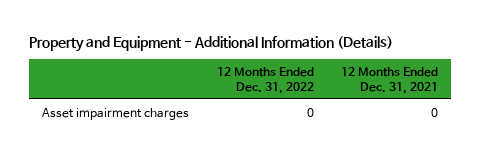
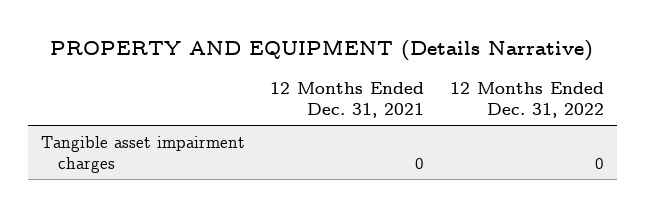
- Property and Equipment - Additional Information (Details)
+ PROPERTY AND EQUIPMENT (Details Narrative)
- | 12 Months Ended Dec. 31, 2022 | 12 Months Ended Dec. 31, 2021
+ | 12 Months Ended Dec. 31, 2021 | 12 Months Ended Dec. 31, 2022
- Asset impairment charges | 0 | 0
+ Tangible asset impairment charges | 0 | 0

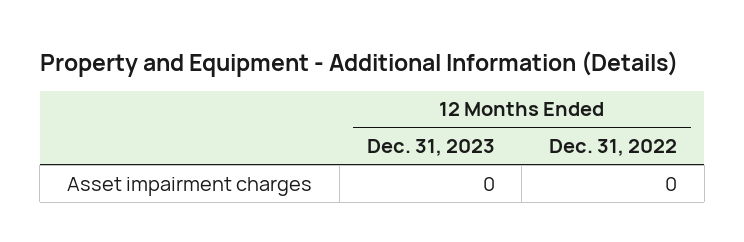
- PROPERTY AND EQUIPMENT (Details Narrative)
+ Property and Equipment - Additional Information (Details)
- | 12 Months Ended Dec. 31, 2021 | 12 Months Ended Dec. 31, 2022
+ | 12 Months Ended Dec. 31, 2023 | 12 Months Ended Dec. 31, 2022
- Tangible asset impairment charges | 0 | 0
+ Asset impairment charges | 0 | 0

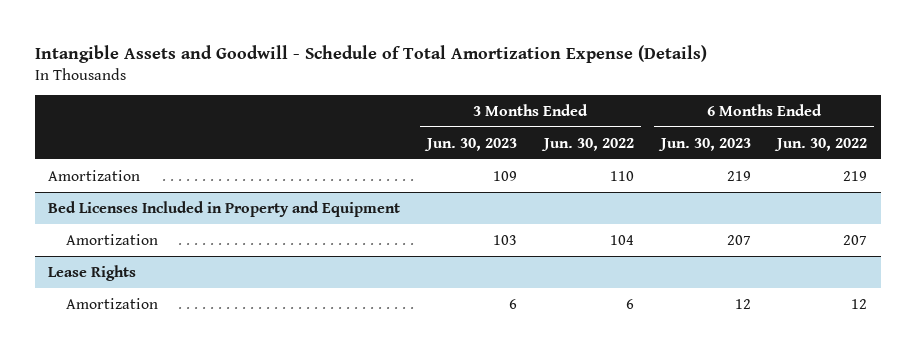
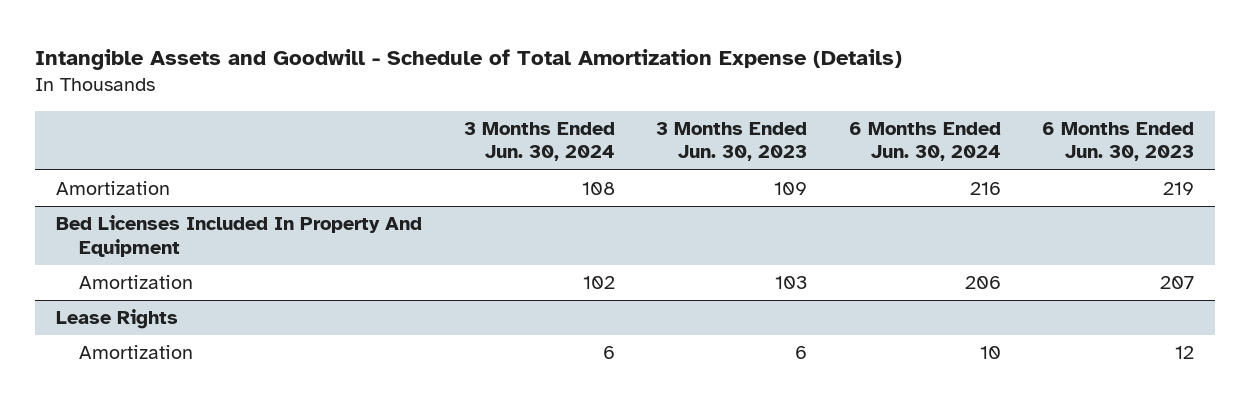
- | 3 Months Ended Jun. 30, 2023 | 3 Months Ended Jun. 30, 2022 | 6 Months Ended Jun. 30, 2023 | 6 Months Ended Jun. 30, 2022
+ | 3 Months Ended Jun. 30, 2024 | 3 Months Ended Jun. 30, 2023 | 6 Months Ended Jun. 30, 2024 | 6 Months Ended Jun. 30, 2023
- Bed Licenses Included in Property and Equipment
+ Bed Licenses Included In Property And Equipment

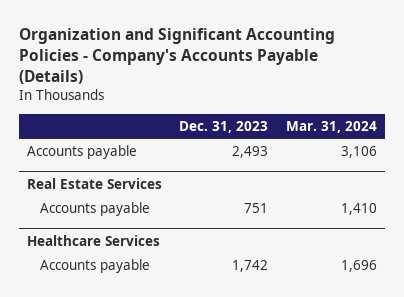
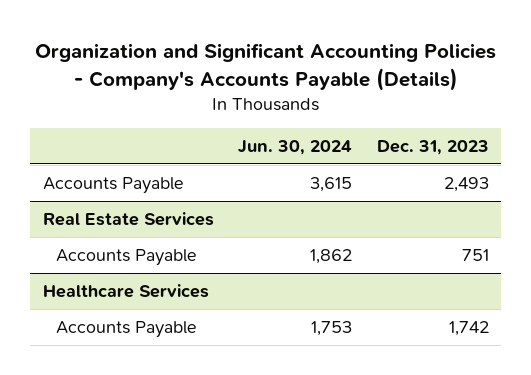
- | Dec. 31, 2023 | Mar. 31, 2024
+ | Jun. 30, 2024 | Dec. 31, 2023
- Accounts payable | 2,493 | 3,106
+ Accounts Payable | 3,615 | 2,493
@ Real Estate Services
- Accounts payable | 751 | 1,410
+ Accounts Payable | 1,862 | 751
@ Healthcare Services
- Accounts payable | 1,742 | 1,696
+ Accounts Payable | 1,753 | 1,742

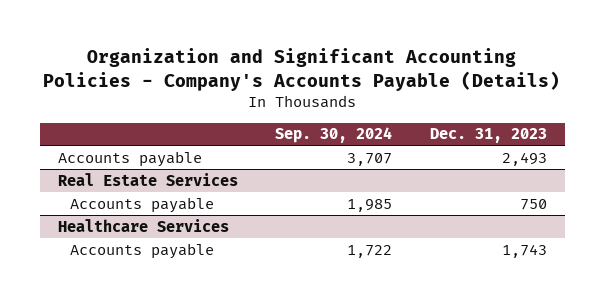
- | Jun. 30, 2024 | Dec. 31, 2023
+ | Sep. 30, 2024 | Dec. 31, 2023
- Accounts Payable | 3,615 | 2,493
+ Accounts payable | 3,707 | 2,493
@ Real Estate Services
- Accounts Payable | 1,862 | 751
+ Accounts payable | 1,985 | 750
@ Healthcare Services
- Accounts Payable | 1,753 | 1,742
+ Accounts payable | 1,722 | 1,743

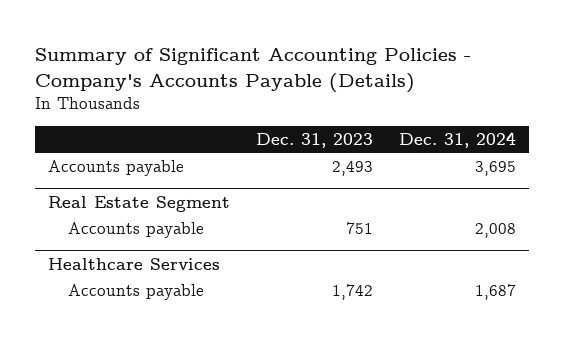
- Organization and Significant Accounting Policies - Company's Accounts Payable (Details)
+ Summary of Significant Accounting Policies - Company's Accounts Payable (Details)
- | Sep. 30, 2024 | Dec. 31, 2023
+ | Dec. 31, 2023 | Dec. 31, 2024
- Real Estate Services
- Accounts payable | 1,985 | 750
+ Real Estate Segment
+ Accounts payable | 751 | 2,008
@ Healthcare Services
- Accounts payable | 1,722 | 1,743
+ Accounts payable | 1,742 | 1,687

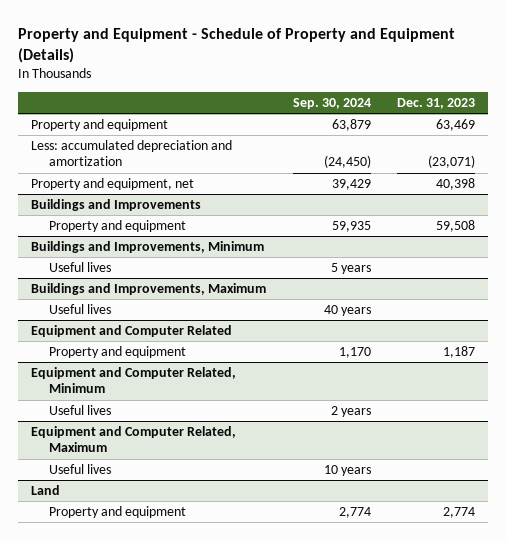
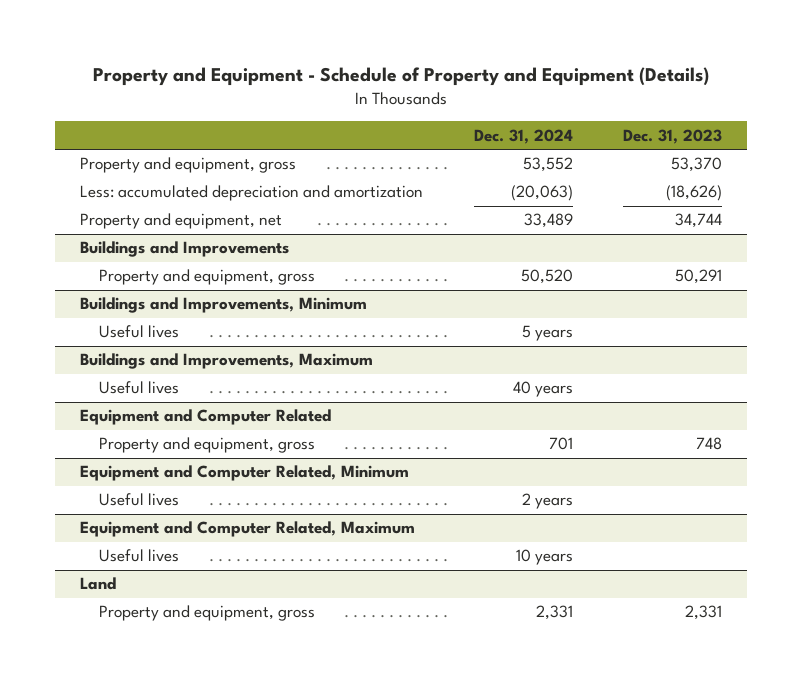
- | Sep. 30, 2024 | Dec. 31, 2023
+ | Dec. 31, 2024 | Dec. 31, 2023
- Property and equipment | 63,879 | 63,469
- Less: accumulated depreciation and amortization | (24,450) | (23,071)
- Property and equipment, net | 39,429 | 40,398
+ Property and equipment, gross | 53,552 | 53,370
+ Less: accumulated depreciation and amortization | (20,063) | (18,626)
+ Property and equipment, net | 33,489 | 34,744
@ Buildings and Improvements
- Property and equipment | 59,935 | 59,508
+ Property and equipment, gross | 50,520 | 50,291
@ Equipment and Computer Related
- Property and equipment | 1,170 | 1,187
+ Property and equipment, gross | 701 | 748
@ Land
- Property and equipment | 2,774 | 2,774
+ Property and equipment, gross | 2,331 | 2,331

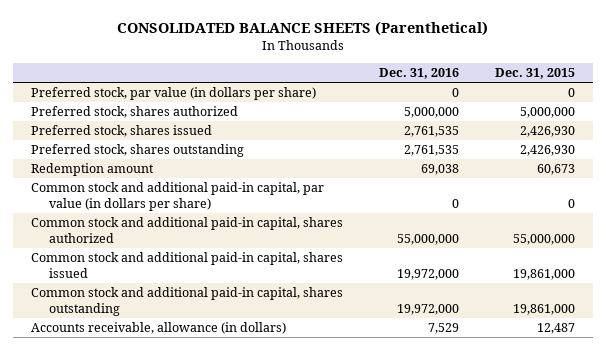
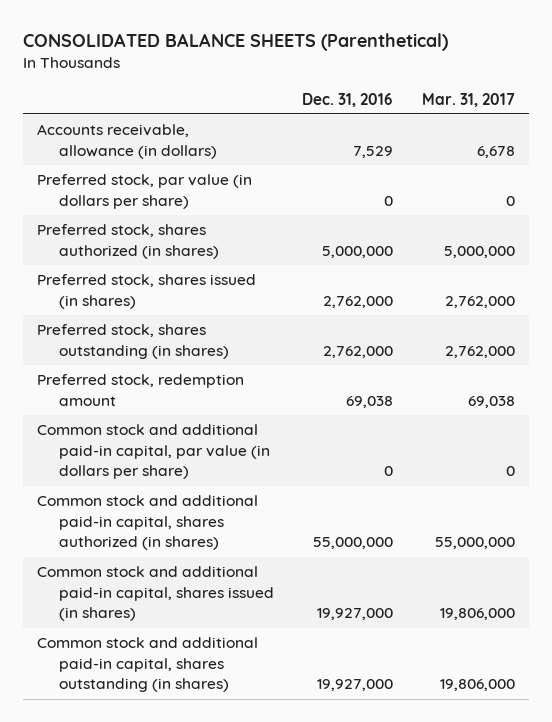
- | Dec. 31, 2016 | Dec. 31, 2015
+ | Dec. 31, 2016 | Mar. 31, 2017
moved up: Accounts receivable, allowance (in dollars) | 7,529 | 6,678
- Preferred stock, shares authorized | 5,000,000 | 5,000,000
- Preferred stock, shares issued | 2,761,535 | 2,426,930
- Preferred stock, shares outstanding | 2,761,535 | 2,426,930
- Redemption amount | 69,038 | 60,673
+ Preferred stock, shares authorized (in shares) | 5,000,000 | 5,000,000
+ Preferred stock, shares issued (in shares) | 2,762,000 | 2,762,000
+ Preferred stock, shares outstanding (in shares) | 2,762,000 | 2,762,000
+ Preferred stock, redemption amount | 69,038 | 69,038
- Common stock and additional paid-in capital, shares authorized | 55,000,000 | 55,000,000
- Common stock and additional paid-in capital, shares issued | 19,972,000 | 19,861,000
- Common stock and additional paid-in capital, shares outstanding | 19,972,000 | 19,861,000
+ Common stock and additional paid-in capital, shares authorized (in shares) | 55,000,000 | 55,000,000
+ Common stock and additional paid-in capital, shares issued (in shares) | 19,927,000 | 19,806,000
+ Common stock and additional paid-in capital, shares outstanding (in shares) | 19,927,000 | 19,806,000

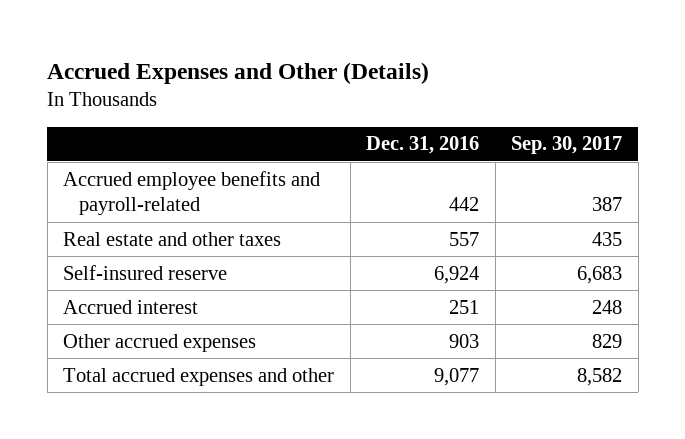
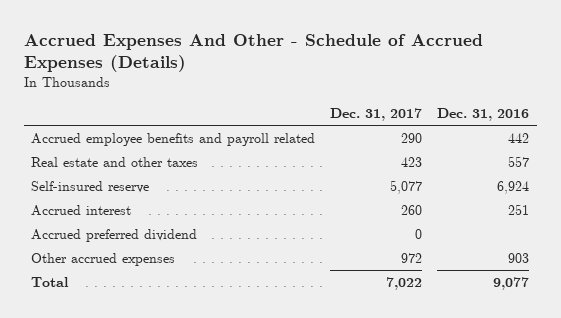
- Accrued Expenses and Other (Details)
+ Accrued Expenses And Other - Schedule of Accrued Expenses (Details)
- | Dec. 31, 2016 | Sep. 30, 2017
+ | Dec. 31, 2017 | Dec. 31, 2016
- Accrued employee benefits and payroll-related | 442 | 387
+ Accrued employee benefits and payroll related | 290 | 442
+ Accrued preferred dividend | 0 |
- Total accrued expenses and other | 9,077 | 8,582
+ Total | 7,022 | 9,077

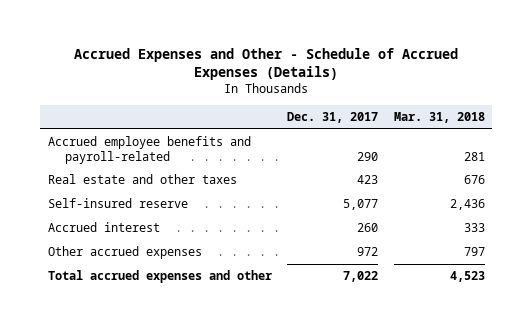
- Accrued Expenses And Other - Schedule of Accrued Expenses (Details)
+ Accrued Expenses and Other - Schedule of Accrued Expenses (Details)
- | Dec. 31, 2017 | Dec. 31, 2016
+ | Dec. 31, 2017 | Mar. 31, 2018
- Accrued employee benefits and payroll related | 290 | 442
+ Accrued employee benefits and payroll-related | 290 | 281
- Accrued preferred dividend | 0 |
- Total | 7,022 | 9,077
+ Total accrued expenses and other | 7,022 | 4,523

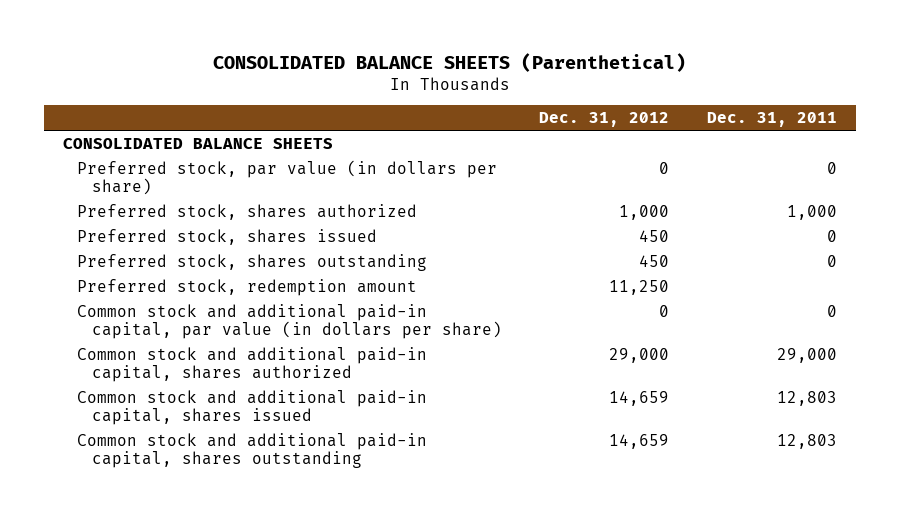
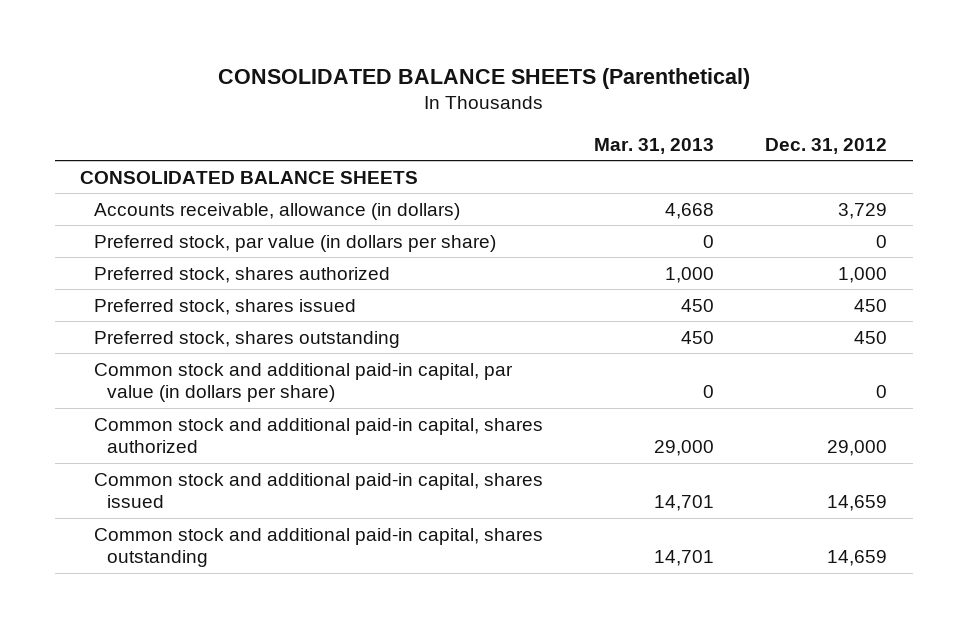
- | Dec. 31, 2012 | Dec. 31, 2011
+ | Mar. 31, 2013 | Dec. 31, 2012
+ Accounts receivable, allowance (in dollars) | 4,668 | 3,729
- Preferred stock, redemption amount | 11,250 |

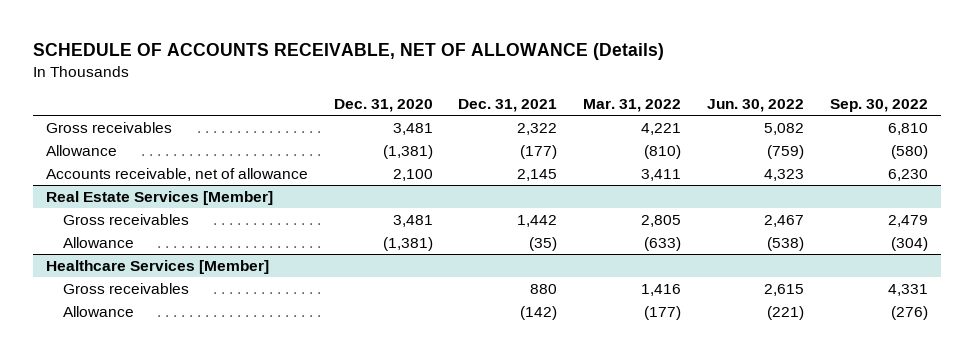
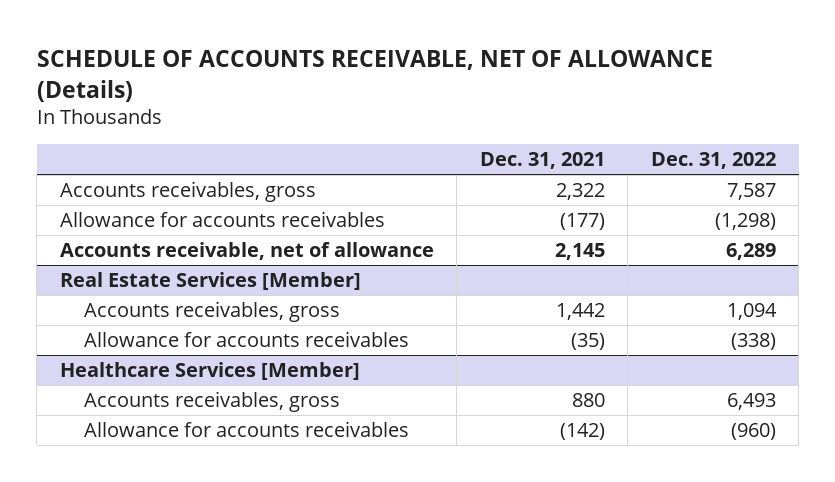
- | Dec. 31, 2020 | Dec. 31, 2021 | Mar. 31, 2022 | Jun. 30, 2022 | Sep. 30, 2022
+ | Dec. 31, 2021 | Dec. 31, 2022
- Gross receivables | 3,481 | 2,322 | 4,221 | 5,082 | 6,810
- Allowance | (1,381) | (177) | (810) | (759) | (580)
+ Accounts receivables, gross | 2,322 | 7,587
+ Allowance for accounts receivables | (177) | (1,298)
@ Real Estate Services [Member]
- Gross receivables | 3,481 | 1,442 | 2,805 | 2,467 | 2,479
- Allowance | (1,381) | (35) | (633) | (538) | (304)
+ Accounts receivables, gross | 1,442 | 1,094
+ Allowance for accounts receivables | (35) | (338)
@ Healthcare Services [Member]
- Gross receivables | | 880 | 1,416 | 2,615 | 4,331
- Allowance | | (142) | (177) | (221) | (276)
+ Accounts receivables, gross | 880 | 6,493
+ Allowance for accounts receivables | (142) | (960)

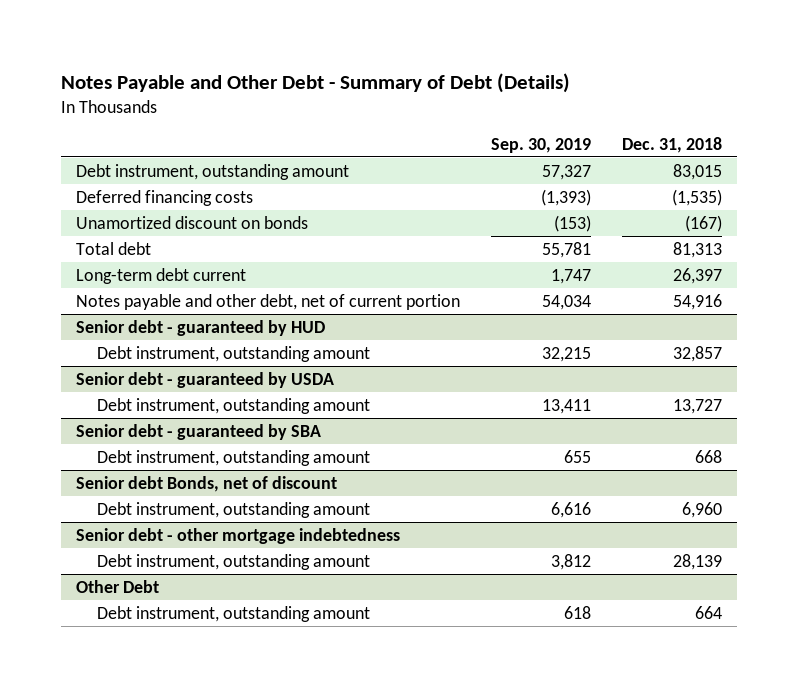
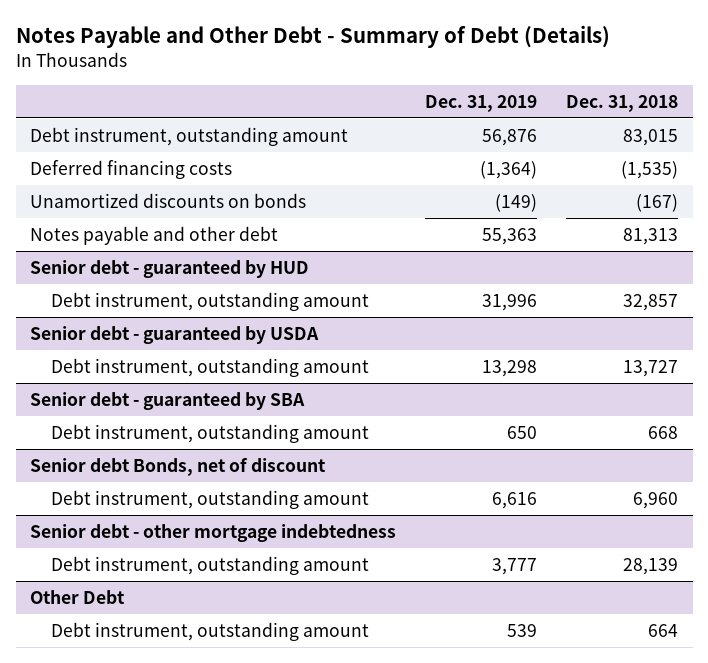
- | Sep. 30, 2019 | Dec. 31, 2018
+ | Dec. 31, 2019 | Dec. 31, 2018
- Unamortized discount on bonds | (153) | (167)
- Total debt | 55,781 | 81,313
- Long-term debt current | 1,747 | 26,397
- Notes payable and other debt, net of current portion | 54,034 | 54,916
+ Unamortized discounts on bonds | (149) | (167)
+ Notes payable and other debt | 55,363 | 81,313

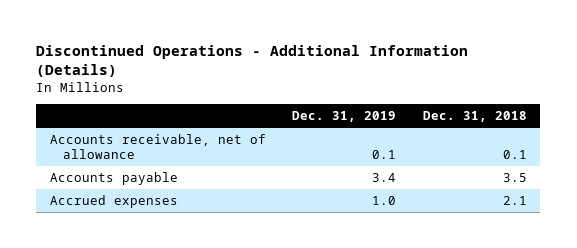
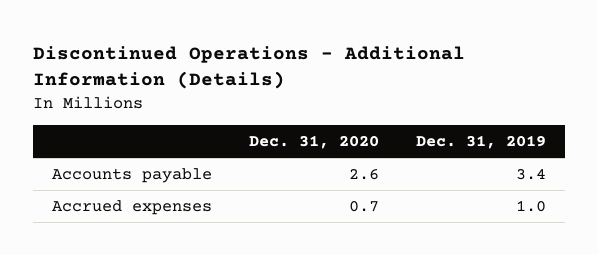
- | Dec. 31, 2019 | Dec. 31, 2018
+ | Dec. 31, 2020 | Dec. 31, 2019
- Accounts receivable, net of allowance | 0.1 | 0.1

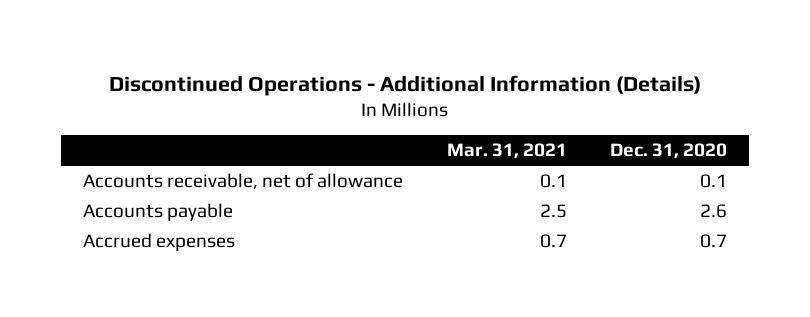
- | Dec. 31, 2020 | Dec. 31, 2019
+ | Mar. 31, 2021 | Dec. 31, 2020
+ Accounts receivable, net of allowance | 0.1 | 0.1

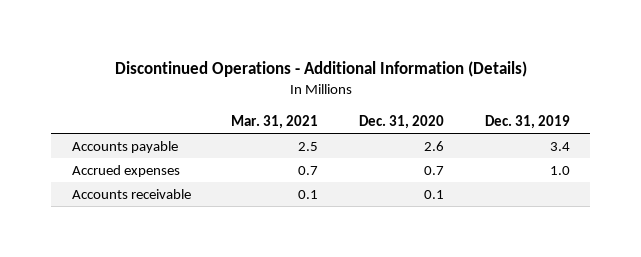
- | Mar. 31, 2021 | Dec. 31, 2020
+ | Mar. 31, 2021 | Dec. 31, 2020 | Dec. 31, 2019
- Accounts receivable, net of allowance | 0.1 | 0.1
+ Accounts receivable | 0.1 | 0.1 |

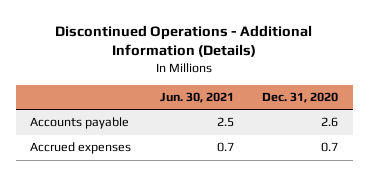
- | Mar. 31, 2021 | Dec. 31, 2020 | Dec. 31, 2019
+ | Jun. 30, 2021 | Dec. 31, 2020
- Accounts receivable | 0.1 | 0.1 |

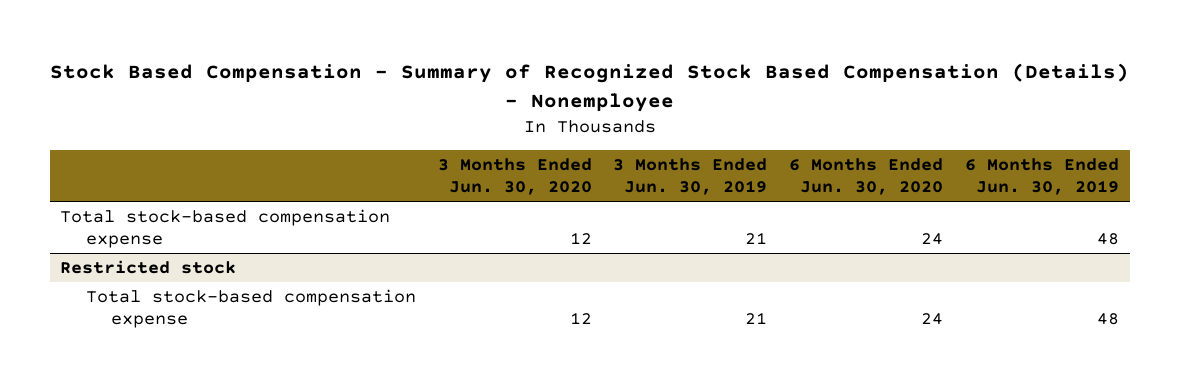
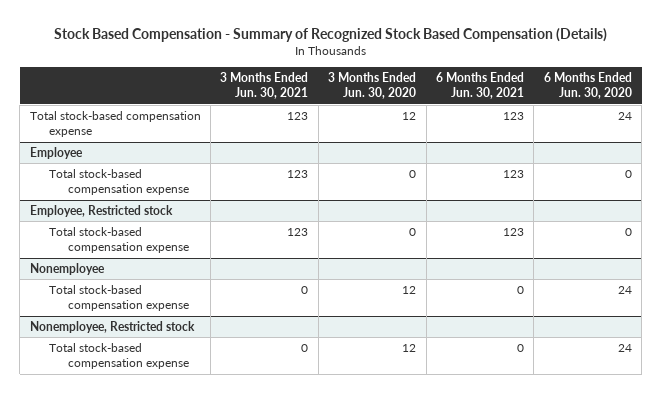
- Stock Based Compensation - Summary of Recognized Stock Based Compensation (Details) - Nonemployee
+ Stock Based Compensation - Summary of Recognized Stock Based Compensation (Details)
- | 3 Months Ended Jun. 30, 2020 | 3 Months Ended Jun. 30, 2019 | 6 Months Ended Jun. 30, 2020 | 6 Months Ended Jun. 30, 2019
+ | 3 Months Ended Jun. 30, 2021 | 3 Months Ended Jun. 30, 2020 | 6 Months Ended Jun. 30, 2021 | 6 Months Ended Jun. 30, 2020
- Restricted stock
+ Employee
+ Total stock-based compensation expense | 123 | 0 | 123 | 0
+ Employee, Restricted stock
+ Total stock-based compensation expense | 123 | 0 | 123 | 0
+ Nonemployee
+ Nonemployee, Restricted stock
+ Total stock-based compensation expense | 0 | 12 | 0 | 24

